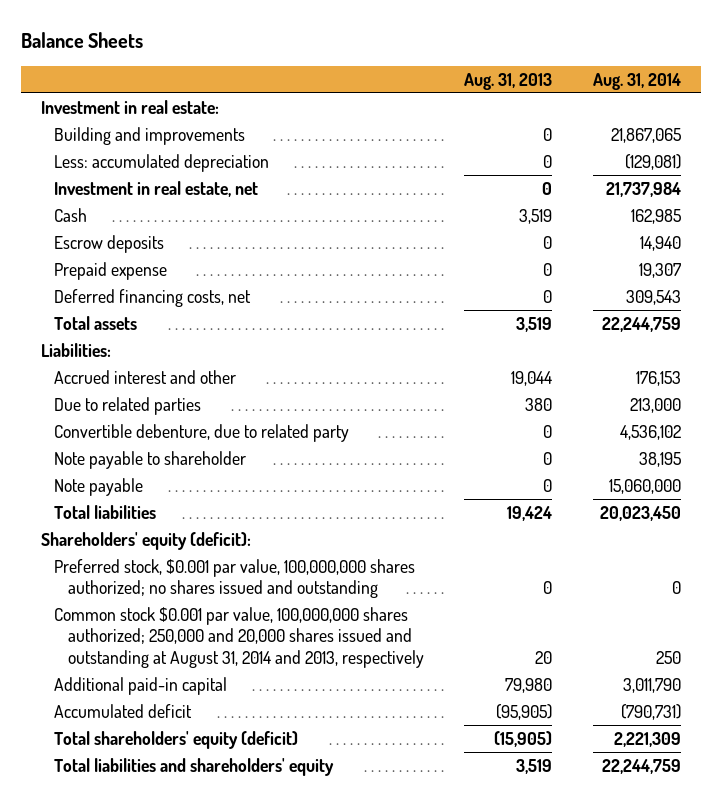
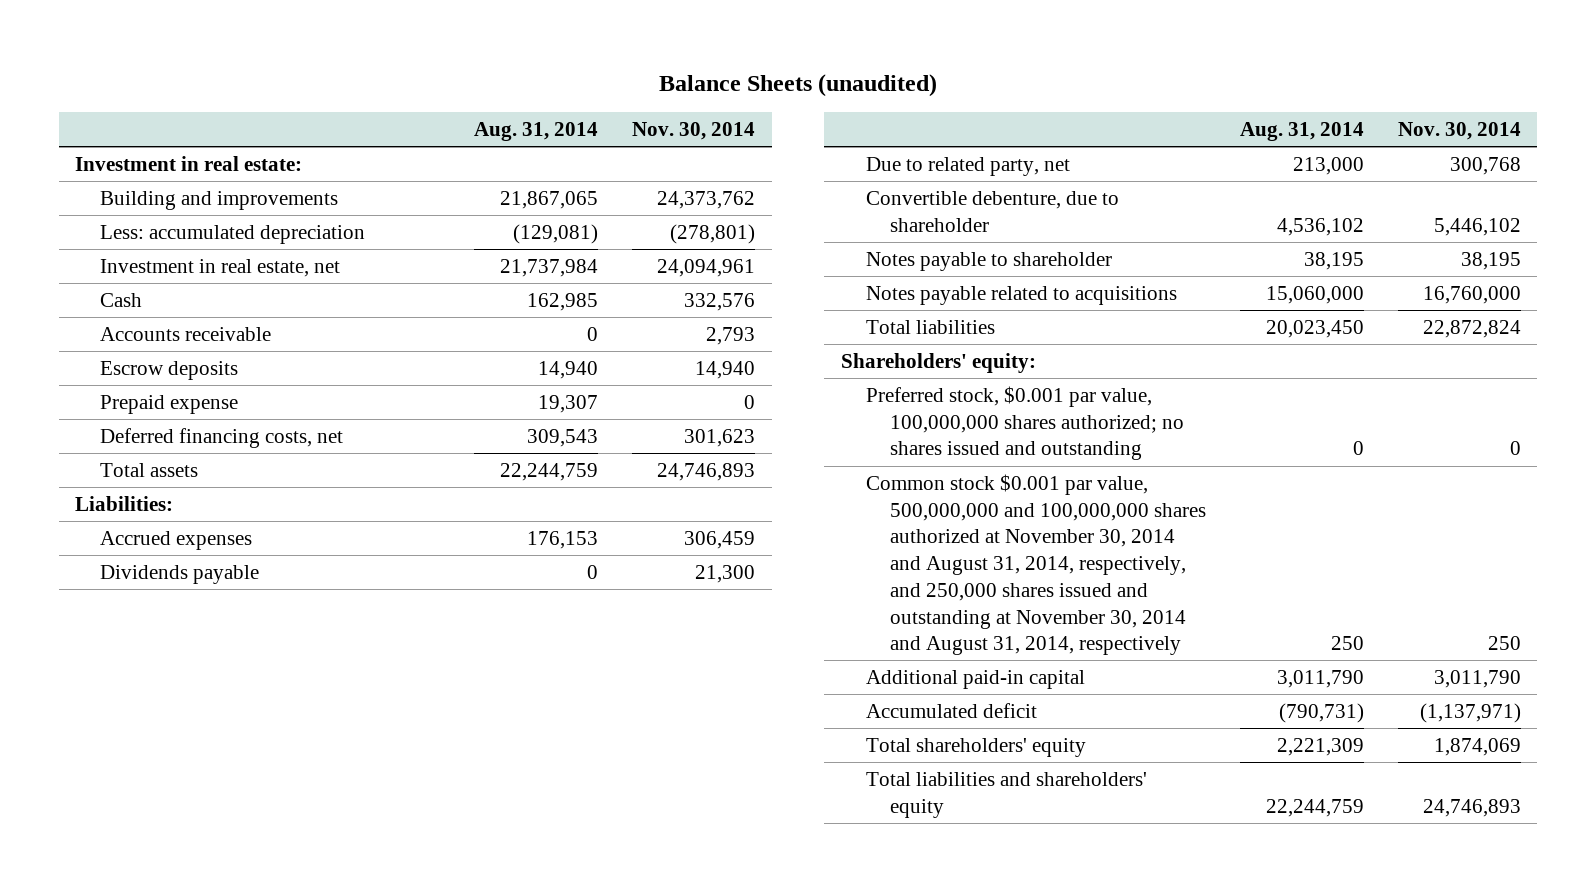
- Balance Sheets
+ Balance Sheets (unaudited)
- | Aug. 31, 2013 | Aug. 31, 2014
+ | Aug. 31, 2014 | Nov. 30, 2014
+ Accounts receivable | 0 | 2,793
- Accrued interest and other | 19,044 | 176,153
- Due to related parties | 380 | 213,000
- Convertible debenture, due to related party | 0 | 4,536,102
- Note payable to shareholder | 0 | 38,195
- Note payable | 0 | 15,060,000
+ Accrued expenses | 176,153 | 306,459
+ Dividends payable | 0 | 21,300
+ Due to related party, net | 213,000 | 300,768
+ Convertible debenture, due to shareholder | 4,536,102 | 5,446,102
+ Notes payable to shareholder | 38,195 | 38,195
+ Notes payable related to acquisitions | 15,060,000 | 16,760,000
- Shareholders' equity (deficit):
+ Shareholders' equity:
- Common stock $0.001 par value, 100,000,000 shares authorized; 250,000 and 20,000 shares issued and outstanding at August 31, 2014 and 2013, respectively | 20 | 250
+ Common stock $0.001 par value, 500,000,000 and 100,000,000 shares authorized at November 30, 2014 and August 31, 2014, respectively, and 250,000 shares issued and outstanding at November 30, 2014 and August 31, 2014, respectively | 250 | 250
- Total shareholders' equity (deficit) | (15,905) | 2,221,309
+ Total shareholders' equity | 2,221,309 | 1,874,069

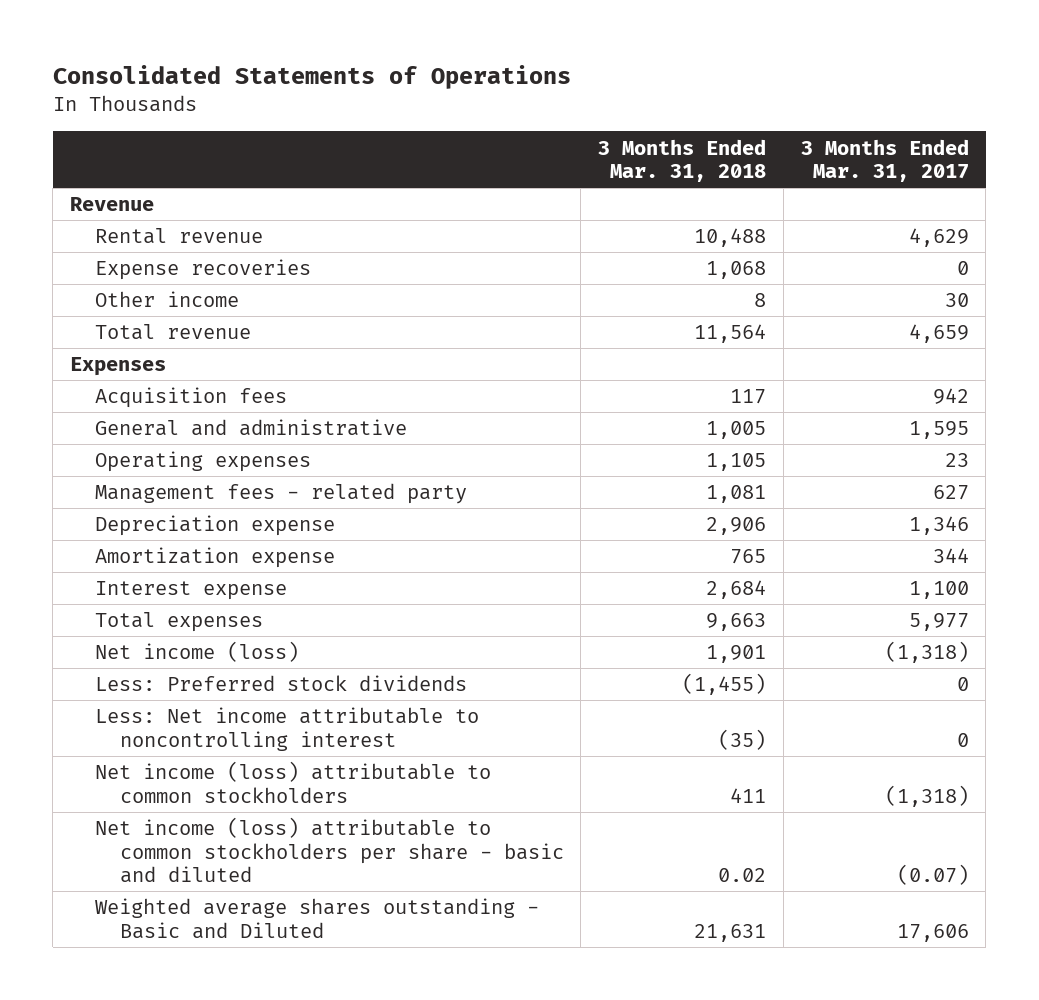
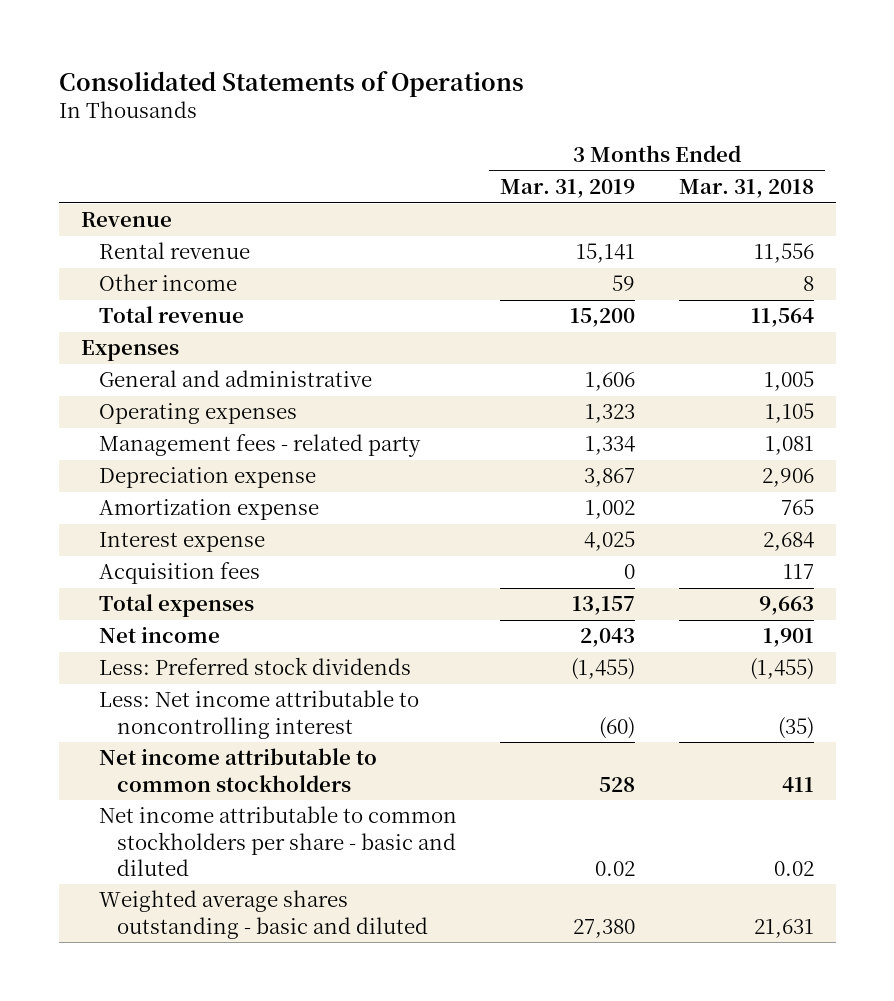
- | 3 Months Ended Mar. 31, 2018 | 3 Months Ended Mar. 31, 2017
+ | 3 Months Ended Mar. 31, 2019 | 3 Months Ended Mar. 31, 2018
- Rental revenue | 10,488 | 4,629
- Expense recoveries | 1,068 | 0
+ Rental revenue | 15,141 | 11,556
moved down: Acquisition fees | 0 | 117
- Net income (loss) | 1,901 | (1,318)
+ Net income | 2,043 | 1,901
- Net income (loss) attributable to common stockholders | 411 | (1,318)
- Net income (loss) attributable to common stockholders per share - basic and diluted | 0.02 | (0.07)
- Weighted average shares outstanding - Basic and Diluted | 21,631 | 17,606
+ Net income attributable to common stockholders | 528 | 411
+ Net income attributable to common stockholders per share - basic and diluted | 0.02 | 0.02
+ Weighted average shares outstanding - basic and diluted | 27,380 | 21,631

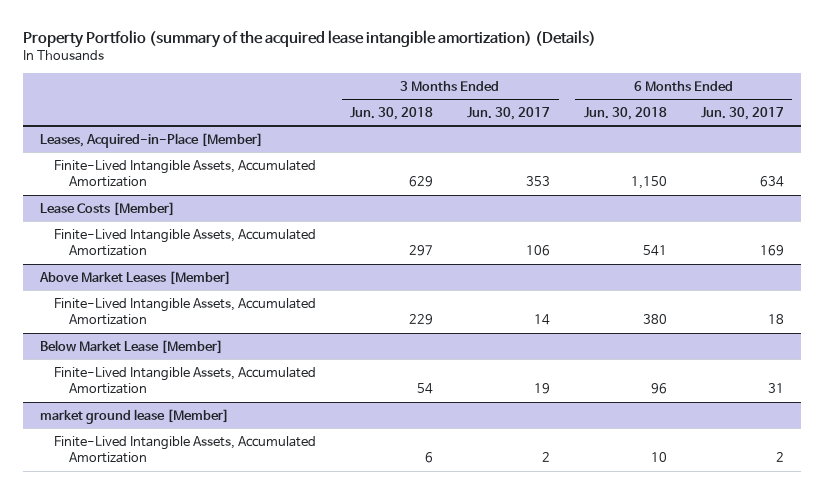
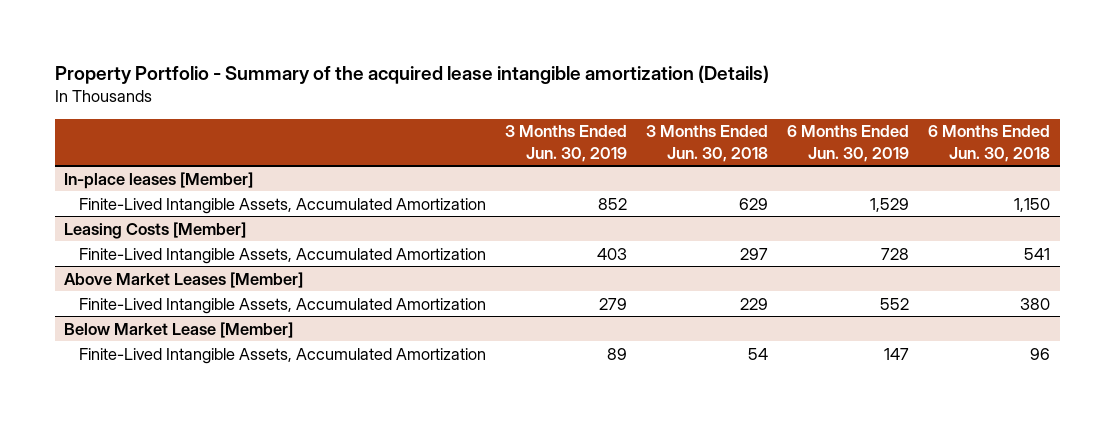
- Property Portfolio (summary of the acquired lease intangible amortization) (Details)
+ Property Portfolio - Summary of the acquired lease intangible amortization (Details)
- | 3 Months Ended Jun. 30, 2018 | 3 Months Ended Jun. 30, 2017 | 6 Months Ended Jun. 30, 2018 | 6 Months Ended Jun. 30, 2017
+ | 3 Months Ended Jun. 30, 2019 | 3 Months Ended Jun. 30, 2018 | 6 Months Ended Jun. 30, 2019 | 6 Months Ended Jun. 30, 2018
- Leases, Acquired-in-Place [Member]
+ In-place leases [Member]
- Lease Costs [Member]
+ Leasing Costs [Member]
- market ground lease [Member]
- Finite-Lived Intangible Assets, Accumulated Amortization | 6 | 2 | 10 | 2

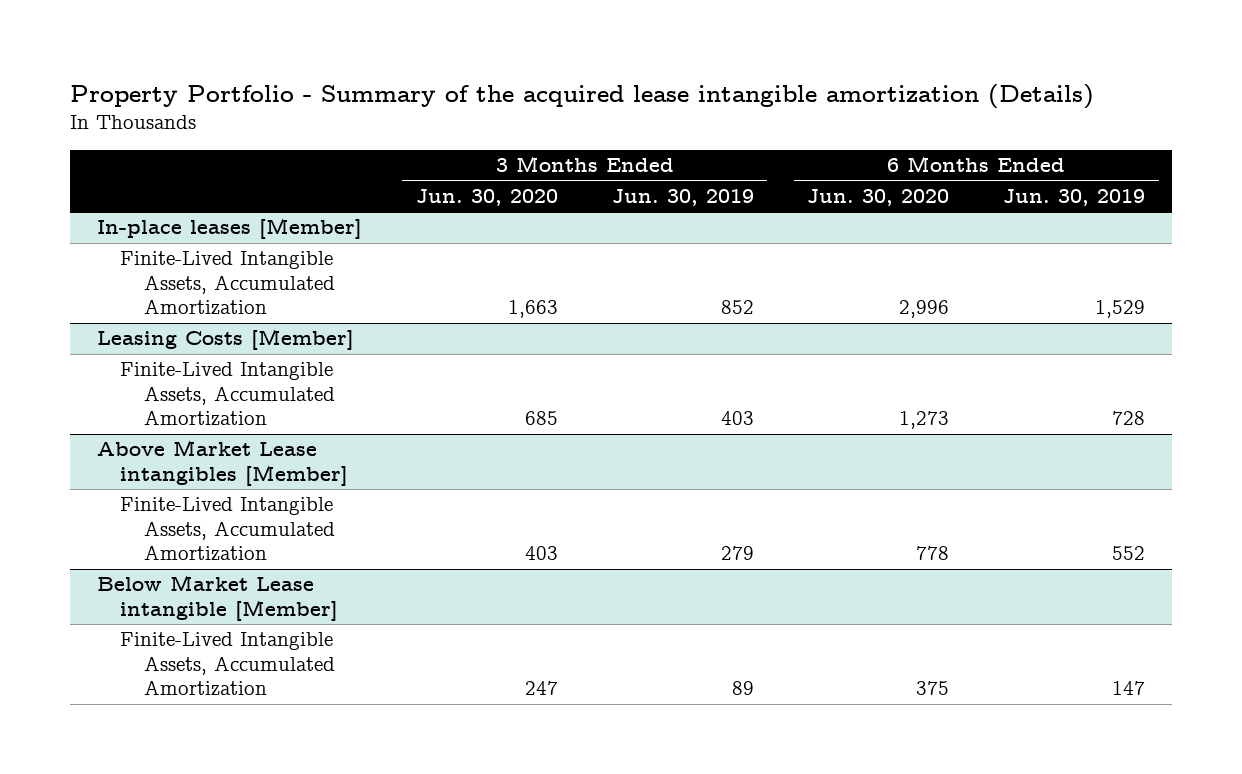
- | 3 Months Ended Jun. 30, 2019 | 3 Months Ended Jun. 30, 2018 | 6 Months Ended Jun. 30, 2019 | 6 Months Ended Jun. 30, 2018
+ | 3 Months Ended Jun. 30, 2020 | 3 Months Ended Jun. 30, 2019 | 6 Months Ended Jun. 30, 2020 | 6 Months Ended Jun. 30, 2019
- Above Market Leases [Member]
+ Above Market Lease intangibles [Member]
- Below Market Lease [Member]
+ Below Market Lease intangible [Member]

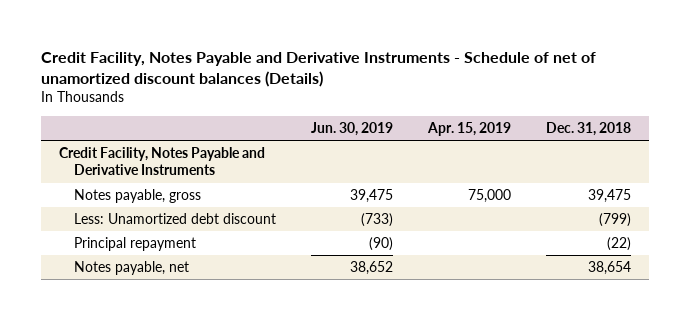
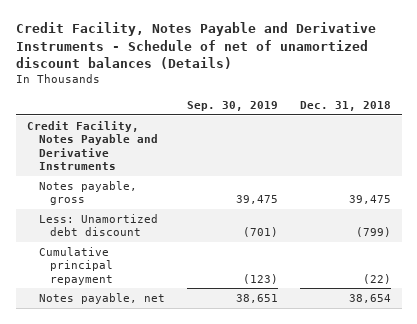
- | Jun. 30, 2019 | Apr. 15, 2019 | Dec. 31, 2018
+ | Sep. 30, 2019 | Dec. 31, 2018
- Principal repayment | (90) | | (22)
+ Cumulative principal repayment | (123) | (22)

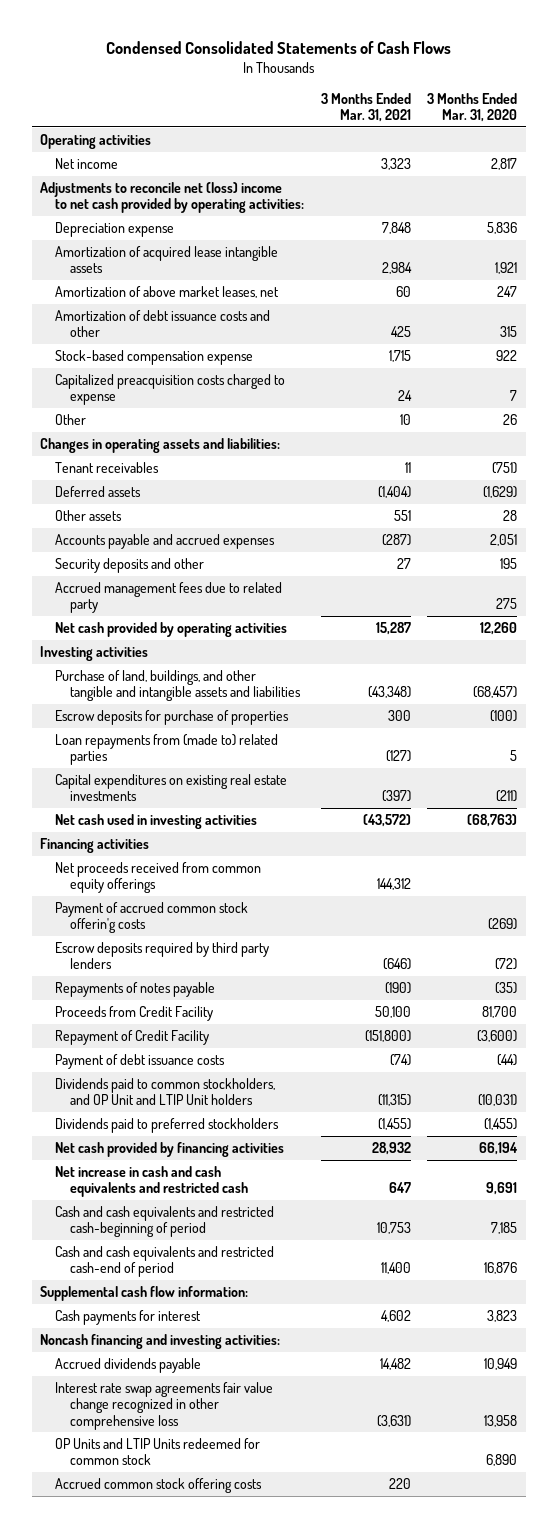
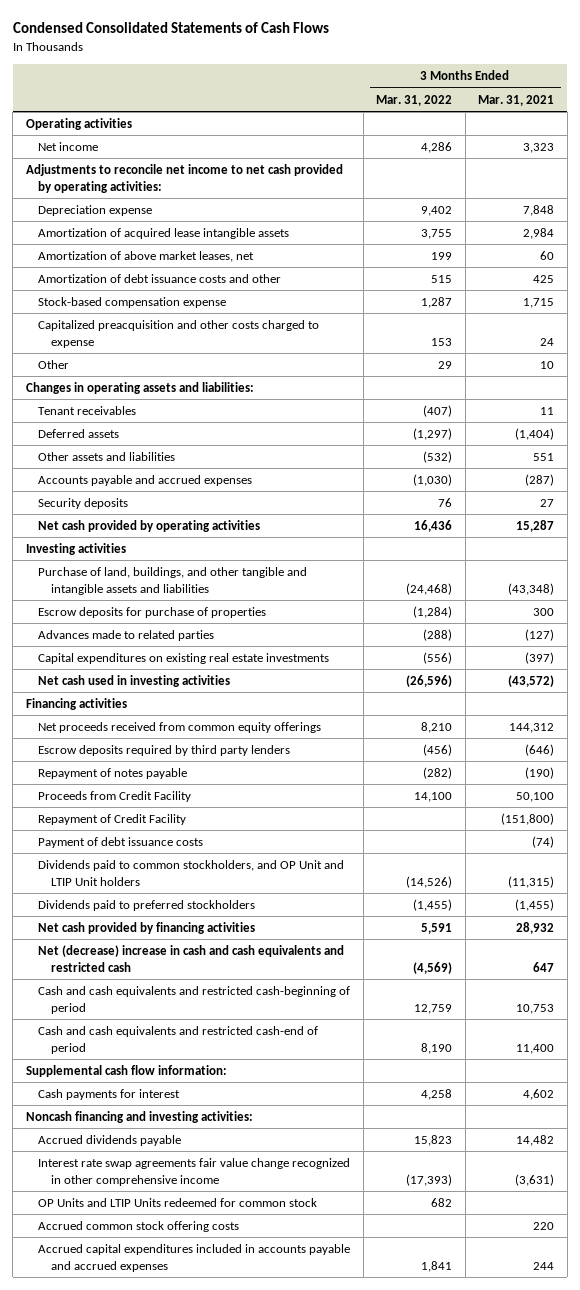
- | 3 Months Ended Mar. 31, 2021 | 3 Months Ended Mar. 31, 2020
+ | 3 Months Ended Mar. 31, 2022 | 3 Months Ended Mar. 31, 2021
- Adjustments to reconcile net (loss) income to net cash provided by operating activities:
+ Adjustments to reconcile net income to net cash provided by operating activities:
- Capitalized preacquisition costs charged to expense | 24 | 7
+ Capitalized preacquisition and other costs charged to expense | 153 | 24
- Other assets | 551 | 28
+ Other assets and liabilities | (532) | 551
- Security deposits and other | 27 | 195
- Accrued management fees due to related party | | 275
+ Security deposits | 76 | 27
- Loan repayments from (made to) related parties | (127) | 5
+ Advances made to related parties | (288) | (127)
- Payment of accrued common stock offerin'g costs | | (269)
- Repayments of notes payable | (190) | (35)
+ Repayment of notes payable | (282) | (190)
- Net increase in cash and cash equivalents and restricted cash | 647 | 9,691
+ Net (decrease) increase in cash and cash equivalents and restricted cash | (4,569) | 647
- Interest rate swap agreements fair value change recognized in other comprehensive loss | (3,631) | 13,958
+ Interest rate swap agreements fair value change recognized in other comprehensive income | (17,393) | (3,631)
+ Accrued capital expenditures included in accounts payable and accrued expenses | 1,841 | 244

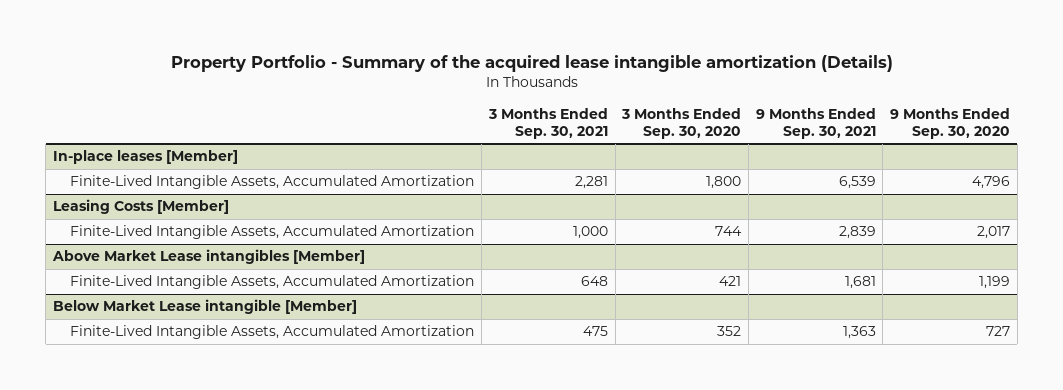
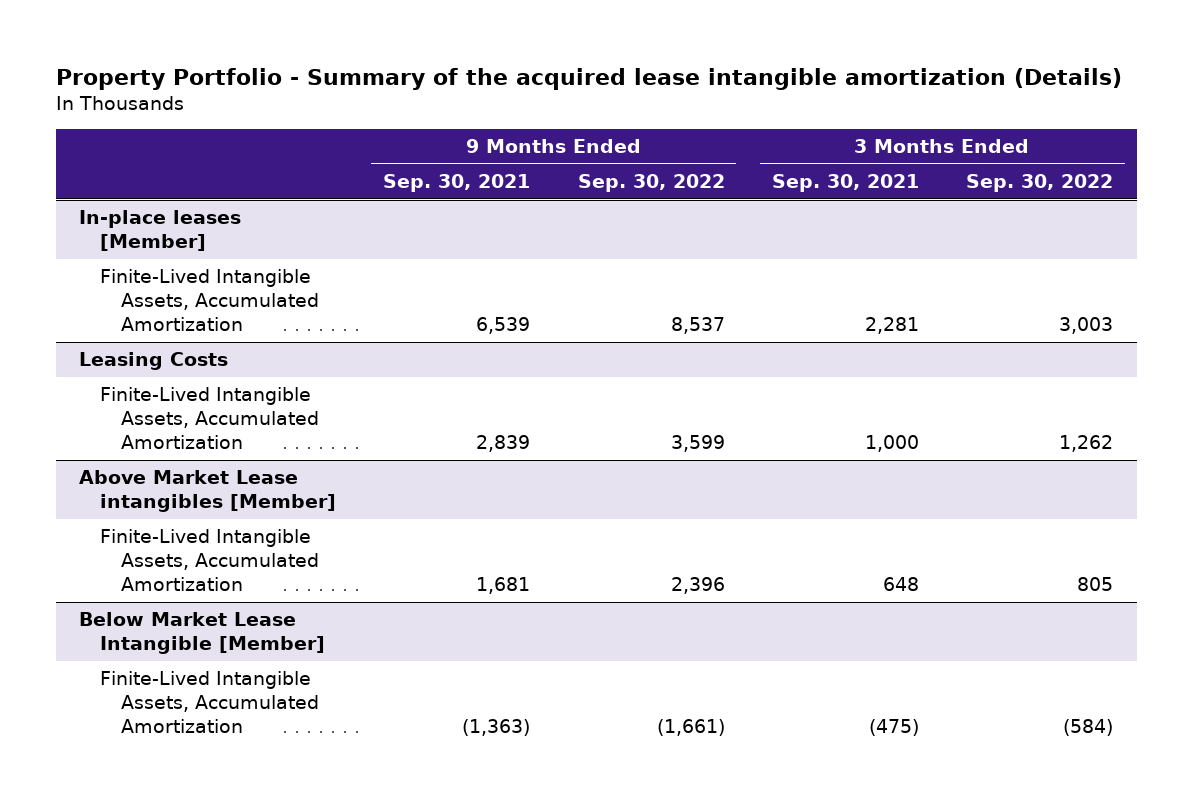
- | 3 Months Ended Sep. 30, 2021 | 3 Months Ended Sep. 30, 2020 | 9 Months Ended Sep. 30, 2021 | 9 Months Ended Sep. 30, 2020
+ | 9 Months Ended Sep. 30, 2021 | 9 Months Ended Sep. 30, 2022 | 3 Months Ended Sep. 30, 2021 | 3 Months Ended Sep. 30, 2022
- Leasing Costs [Member]
+ Leasing Costs
- Below Market Lease intangible [Member]
- Finite-Lived Intangible Assets, Accumulated Amortization | 475 | 352 | 1,363 | 727
+ Below Market Lease Intangible [Member]
+ Finite-Lived Intangible Assets, Accumulated Amortization | (1,363) | (1,661) | (475) | (584)

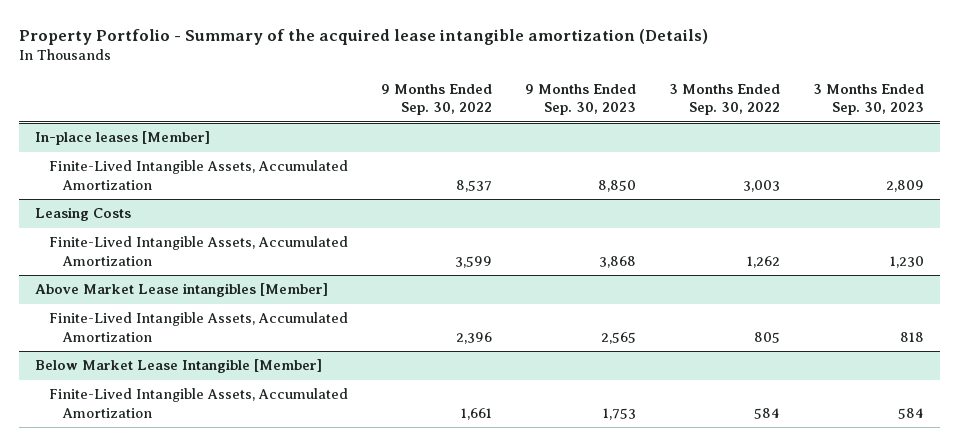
- | 9 Months Ended Sep. 30, 2021 | 9 Months Ended Sep. 30, 2022 | 3 Months Ended Sep. 30, 2021 | 3 Months Ended Sep. 30, 2022
+ | 9 Months Ended Sep. 30, 2022 | 9 Months Ended Sep. 30, 2023 | 3 Months Ended Sep. 30, 2022 | 3 Months Ended Sep. 30, 2023
@ Below Market Lease Intangible [Member]
- Finite-Lived Intangible Assets, Accumulated Amortization | (1,363) | (1,661) | (475) | (584)
+ Finite-Lived Intangible Assets, Accumulated Amortization | 1,661 | 1,753 | 584 | 584

